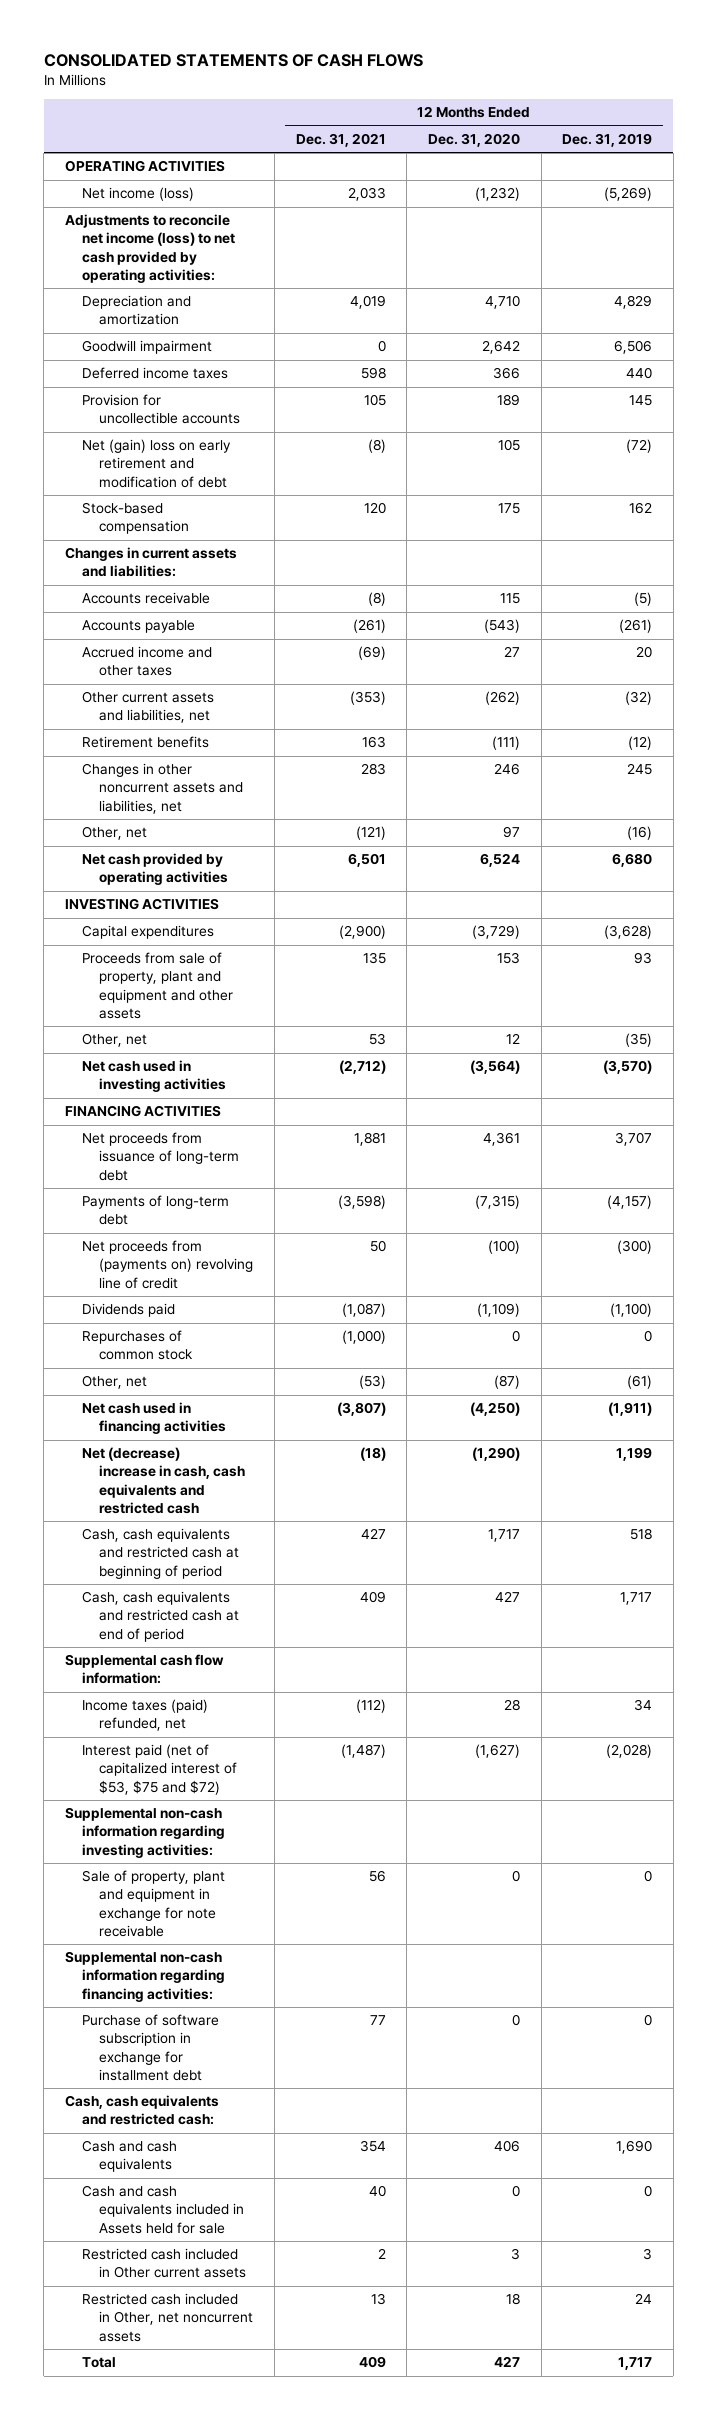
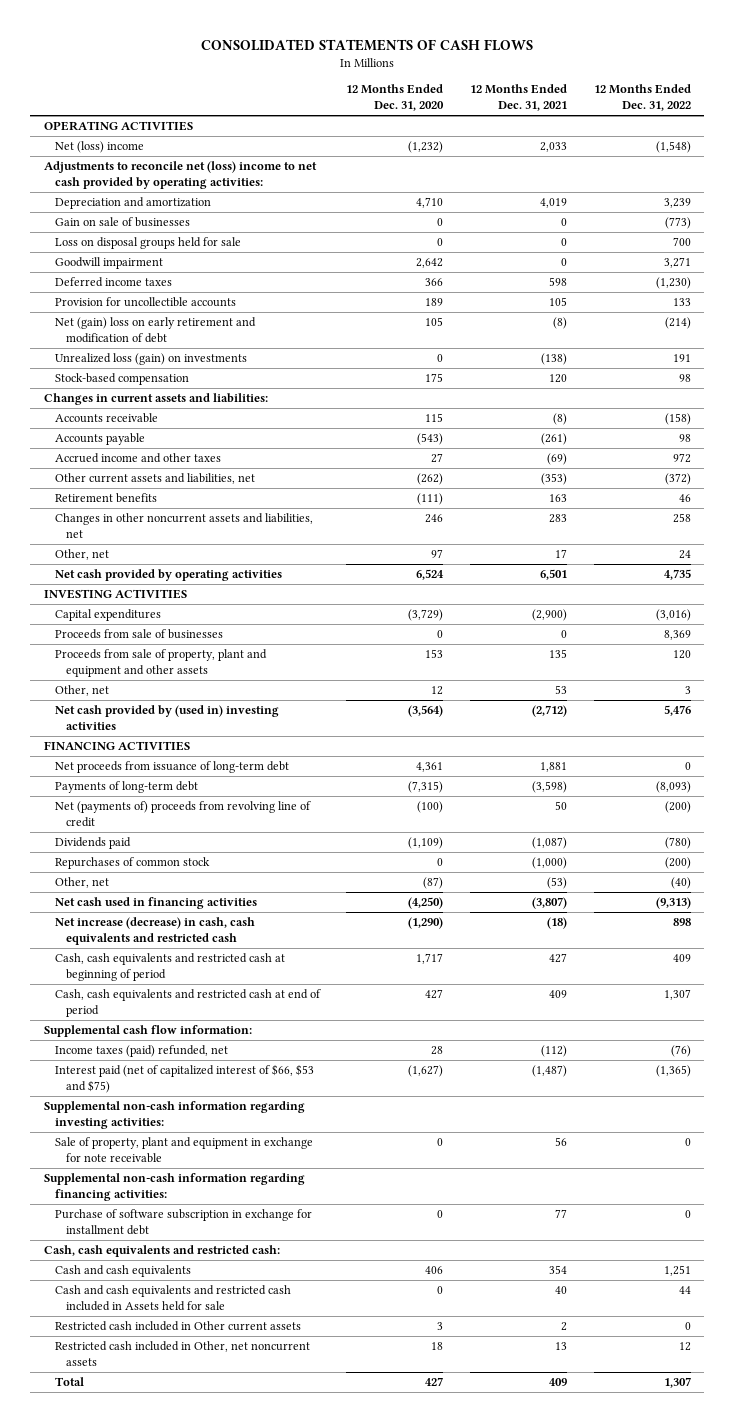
- | 12 Months Ended Dec. 31, 2021 | 12 Months Ended Dec. 31, 2020 | 12 Months Ended Dec. 31, 2019
+ | 12 Months Ended Dec. 31, 2020 | 12 Months Ended Dec. 31, 2021 | 12 Months Ended Dec. 31, 2022
- Net income (loss) | 2,033 | (1,232) | (5,269)
- Adjustments to reconcile net income (loss) to net cash provided by operating activities:
+ Net (loss) income | (1,232) | 2,033 | (1,548)
+ Adjustments to reconcile net (loss) income to net cash provided by operating activities:
+ Gain on sale of businesses | 0 | 0 | (773)
+ Loss on disposal groups held for sale | 0 | 0 | 700
+ Unrealized loss (gain) on investments | 0 | (138) | 191
- Other, net | (121) | 97 | (16)
+ Other, net | 97 | 17 | 24
+ Proceeds from sale of businesses | 0 | 0 | 8,369
- Net cash used in investing activities | (2,712) | (3,564) | (3,570)
+ Net cash provided by (used in) investing activities | (3,564) | (2,712) | 5,476
- Net proceeds from (payments on) revolving line of credit | 50 | (100) | (300)
+ Net (payments of) proceeds from revolving line of credit | (100) | 50 | (200)
- Net (decrease) increase in cash, cash equivalents and restricted cash | (18) | (1,290) | 1,199
+ Net increase (decrease) in cash, cash equivalents and restricted cash | (1,290) | (18) | 898
- Interest paid (net of capitalized interest of $53, $75 and $72) | (1,487) | (1,627) | (2,028)
+ Interest paid (net of capitalized interest of $66, $53 and $75) | (1,627) | (1,487) | (1,365)
- Cash and cash equivalents included in Assets held for sale | 40 | 0 | 0
+ Cash and cash equivalents and restricted cash included in Assets held for sale | 0 | 40 | 44

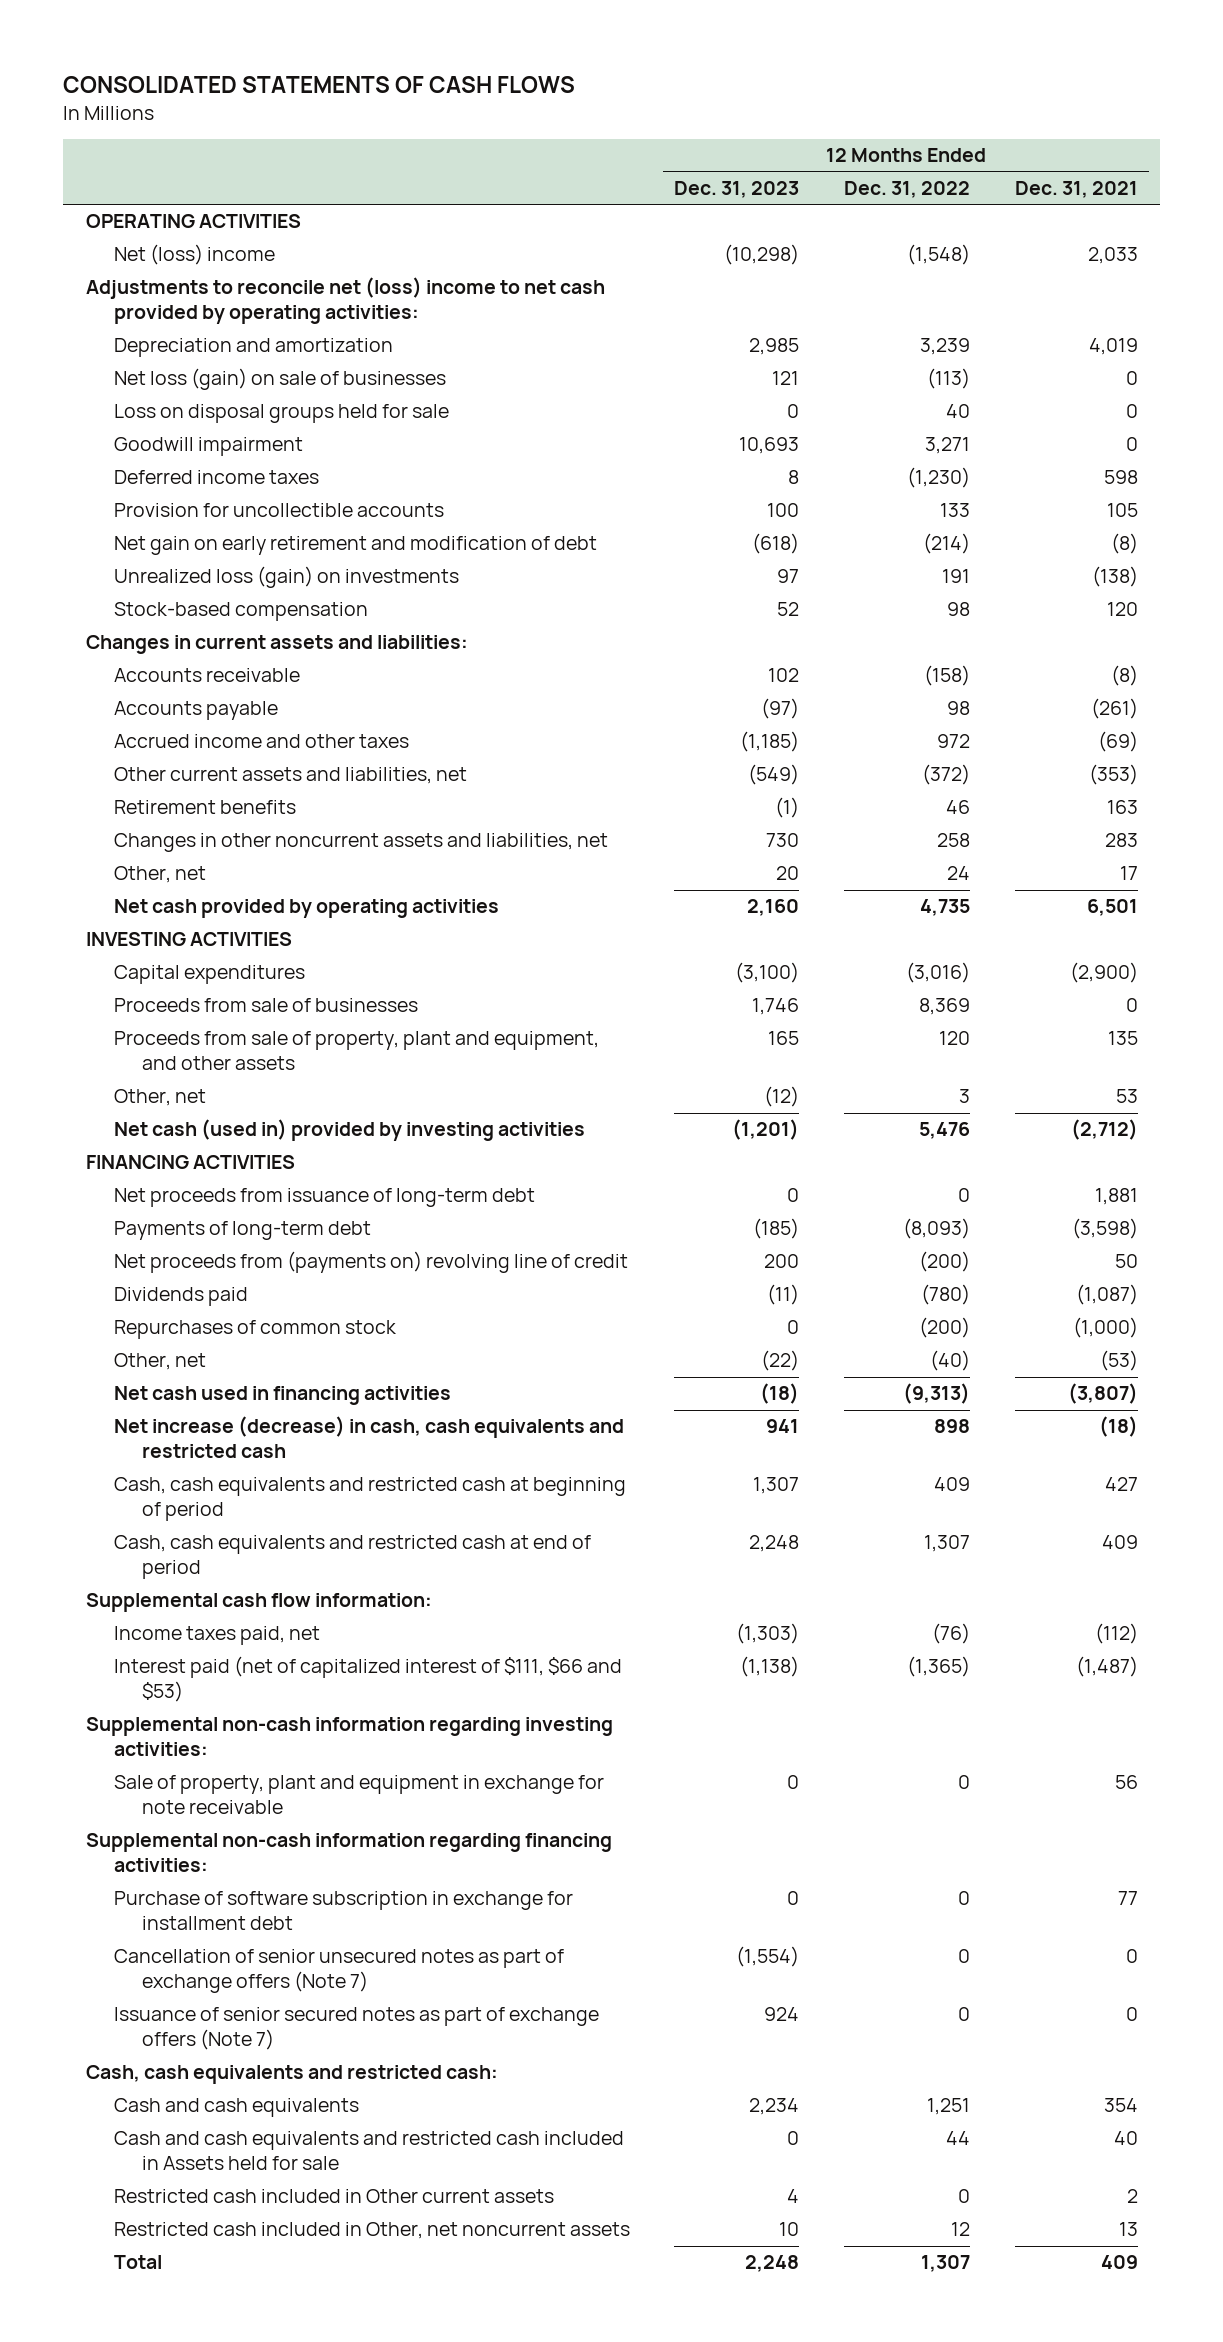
- | 12 Months Ended Dec. 31, 2020 | 12 Months Ended Dec. 31, 2021 | 12 Months Ended Dec. 31, 2022
+ | 12 Months Ended Dec. 31, 2023 | 12 Months Ended Dec. 31, 2022 | 12 Months Ended Dec. 31, 2021
- Gain on sale of businesses | 0 | 0 | (773)
- Loss on disposal groups held for sale | 0 | 0 | 700
+ Net loss (gain) on sale of businesses | 121 | (113) | 0
+ Loss on disposal groups held for sale | 0 | 40 | 0
- Net (gain) loss on early retirement and modification of debt | 105 | (8) | (214)
+ Net gain on early retirement and modification of debt | (618) | (214) | (8)
- Proceeds from sale of property, plant and equipment and other assets | 153 | 135 | 120
+ Proceeds from sale of property, plant and equipment, and other assets | 165 | 120 | 135
- Net cash provided by (used in) investing activities | (3,564) | (2,712) | 5,476
+ Net cash (used in) provided by investing activities | (1,201) | 5,476 | (2,712)
- Net (payments of) proceeds from revolving line of credit | (100) | 50 | (200)
+ Net proceeds from (payments on) revolving line of credit | 200 | (200) | 50
- Income taxes (paid) refunded, net | 28 | (112) | (76)
- Interest paid (net of capitalized interest of $66, $53 and $75) | (1,627) | (1,487) | (1,365)
+ Income taxes paid, net | (1,303) | (76) | (112)
+ Interest paid (net of capitalized interest of $111, $66 and $53) | (1,138) | (1,365) | (1,487)
+ Cancellation of senior unsecured notes as part of exchange offers (Note 7) | (1,554) | 0 | 0
+ Issuance of senior secured notes as part of exchange offers (Note 7) | 924 | 0 | 0

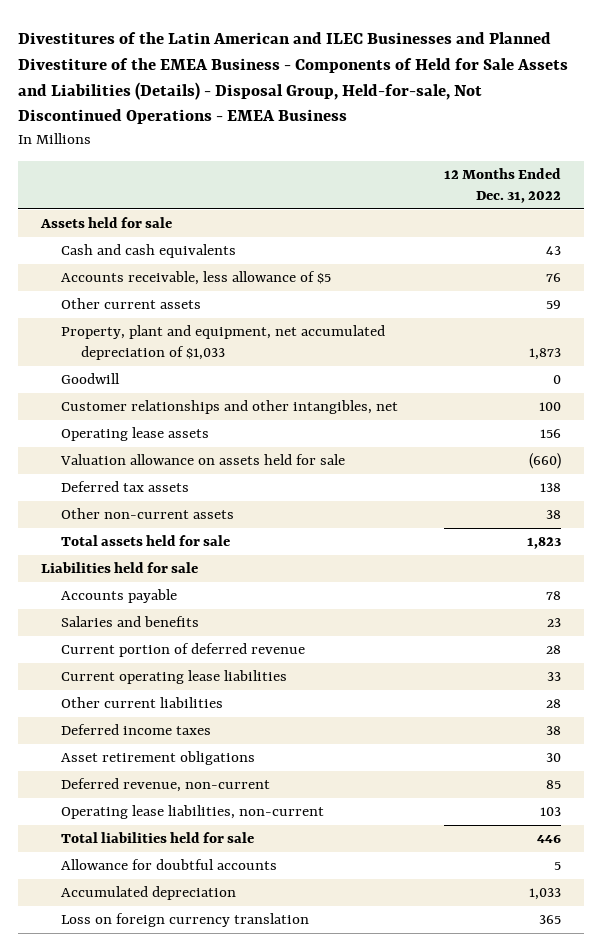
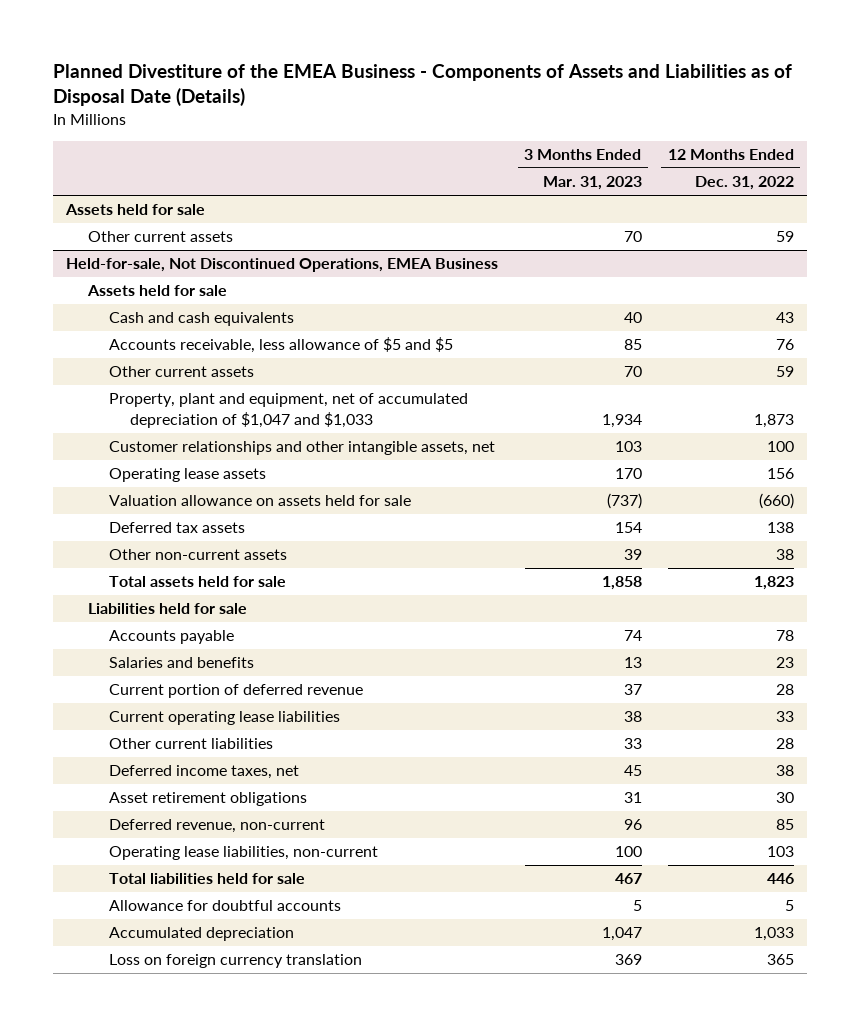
- Divestitures of the Latin American and ILEC Businesses and Planned Divestiture of the EMEA Business - Components of Held for Sale Assets and Liabilities (Details) - Disposal Group, Held-for-sale, Not Discontinued Operations - EMEA Business
+ Planned Divestiture of the EMEA Business - Components of Assets and Liabilities as of Disposal Date (Details)
- | 12 Months Ended Dec. 31, 2022
+ | 3 Months Ended Mar. 31, 2023 | 12 Months Ended Dec. 31, 2022
+ Other current assets | 70 | 59
+ Held-for-sale, Not Discontinued Operations, EMEA Business
+ Assets held for sale
- Accounts receivable, less allowance of $5 | 76
+ Accounts receivable, less allowance of $5 and $5 | 85 | 76
- Property, plant and equipment, net accumulated depreciation of $1,033 | 1,873
- Goodwill | 0
- Customer relationships and other intangibles, net | 100
+ Property, plant and equipment, net of accumulated depreciation of $1,047 and $1,033 | 1,934 | 1,873
+ Customer relationships and other intangible assets, net | 103 | 100
- Deferred income taxes | 38
+ Deferred income taxes, net | 45 | 38

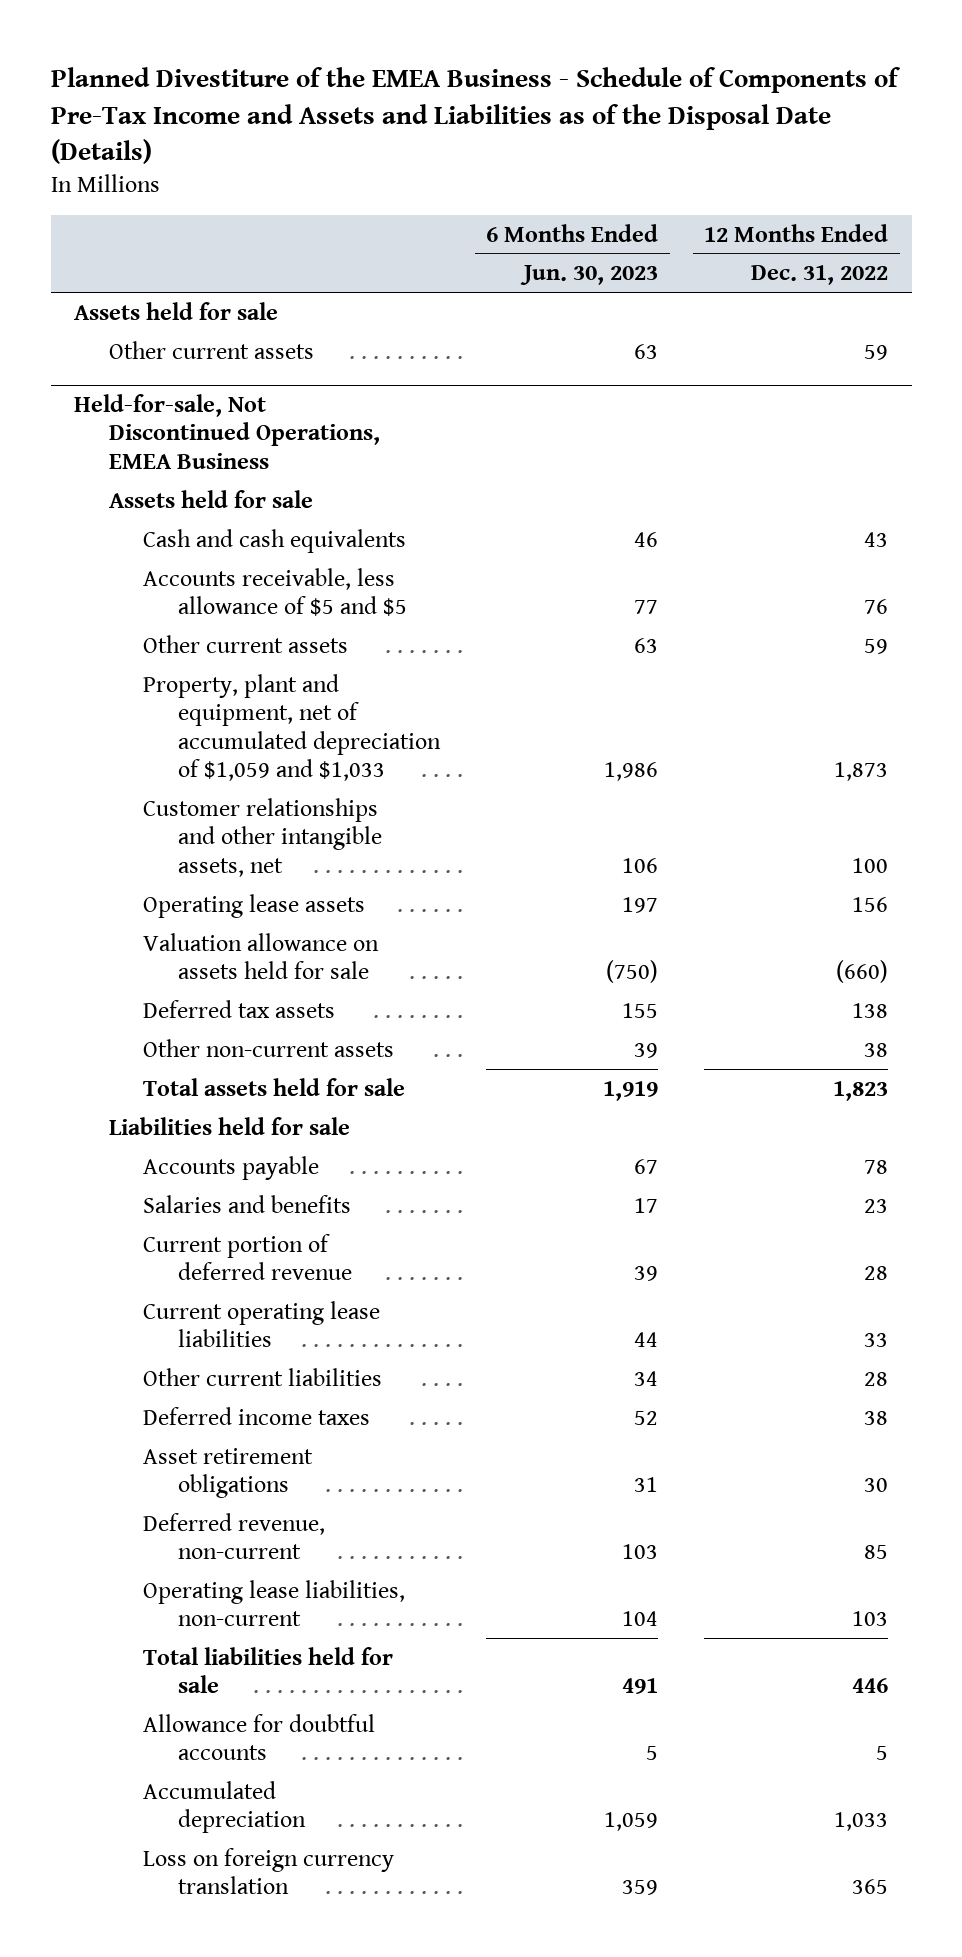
- Planned Divestiture of the EMEA Business - Components of Assets and Liabilities as of Disposal Date (Details)
+ Planned Divestiture of the EMEA Business - Schedule of Components of Pre-Tax Income and Assets and Liabilities as of the Disposal Date (Details)
- | 3 Months Ended Mar. 31, 2023 | 12 Months Ended Dec. 31, 2022
+ | 6 Months Ended Jun. 30, 2023 | 12 Months Ended Dec. 31, 2022
@ Held-for-sale, Not Discontinued Operations, EMEA Business
- Property, plant and equipment, net of accumulated depreciation of $1,047 and $1,033 | 1,934 | 1,873
+ Property, plant and equipment, net of accumulated depreciation of $1,059 and $1,033 | 1,986 | 1,873
- Deferred income taxes, net | 45 | 38
+ Deferred income taxes | 52 | 38

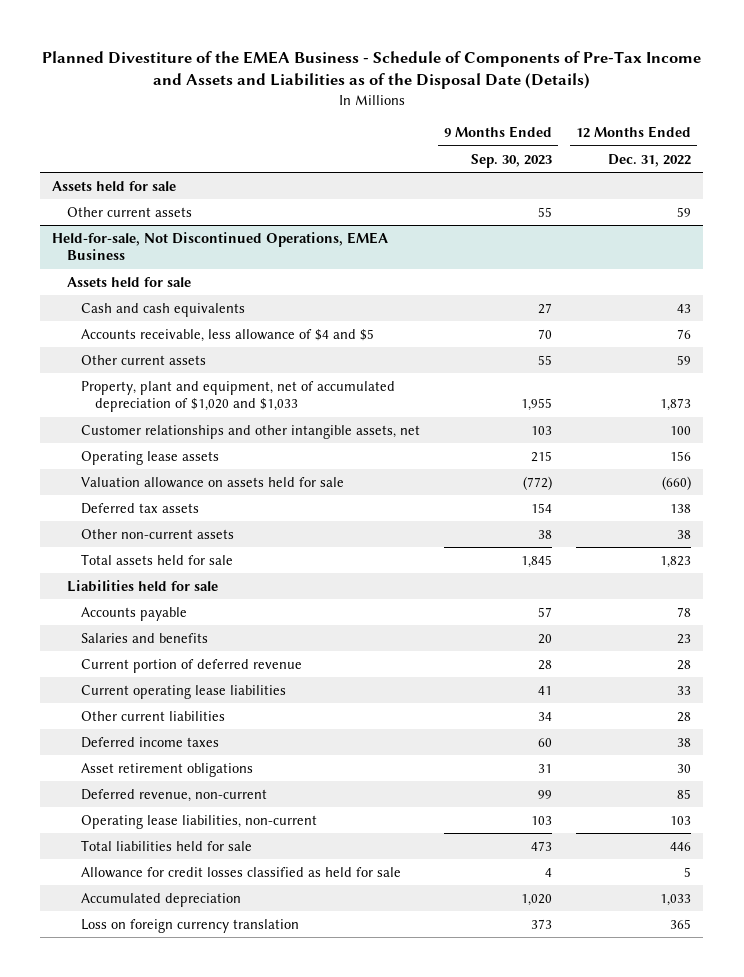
- | 6 Months Ended Jun. 30, 2023 | 12 Months Ended Dec. 31, 2022
+ | 9 Months Ended Sep. 30, 2023 | 12 Months Ended Dec. 31, 2022
@ Held-for-sale, Not Discontinued Operations, EMEA Business
- Accounts receivable, less allowance of $5 and $5 | 77 | 76
+ Accounts receivable, less allowance of $4 and $5 | 70 | 76
- Property, plant and equipment, net of accumulated depreciation of $1,059 and $1,033 | 1,986 | 1,873
+ Property, plant and equipment, net of accumulated depreciation of $1,020 and $1,033 | 1,955 | 1,873
- Allowance for doubtful accounts | 5 | 5
+ Allowance for credit losses classified as held for sale | 4 | 5

